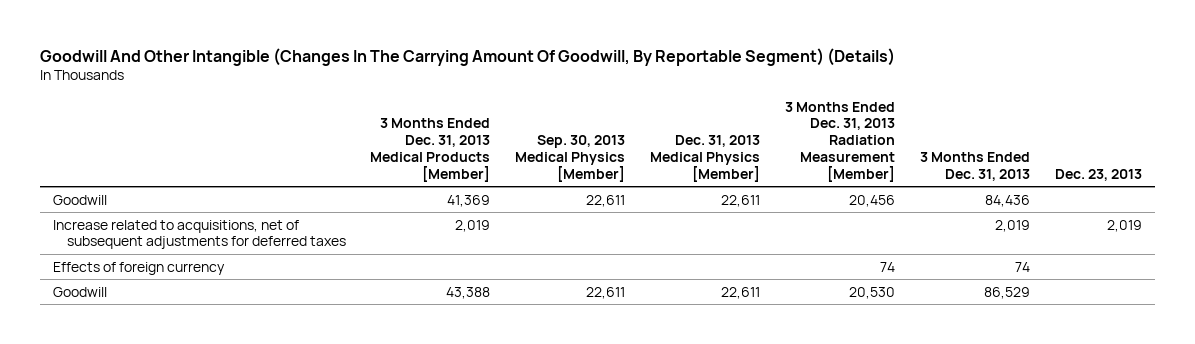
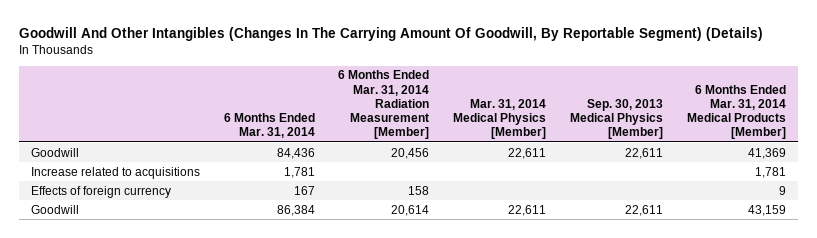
- Goodwill And Other Intangible (Changes In The Carrying Amount Of Goodwill, By Reportable Segment) (Details)
+ Goodwill And Other Intangibles (Changes In The Carrying Amount Of Goodwill, By Reportable Segment) (Details)
- | 3 Months Ended Dec. 31, 2013 Medical Products [Member] | Sep. 30, 2013 Medical Physics [Member] | Dec. 31, 2013 Medical Physics [Member] | 3 Months Ended Dec. 31, 2013 Radiation Measurement [Member] | 3 Months Ended Dec. 31, 2013 | Dec. 23, 2013
+ | 6 Months Ended Mar. 31, 2014 | 6 Months Ended Mar. 31, 2014 Radiation Measurement [Member] | Mar. 31, 2014 Medical Physics [Member] | Sep. 30, 2013 Medical Physics [Member] | 6 Months Ended Mar. 31, 2014 Medical Products [Member]
- Increase related to acquisitions, net of subsequent adjustments for deferred taxes | 2,019 | | | | 2,019 | 2,019
+ Increase related to acquisitions | 1,781 | | | | 1,781

